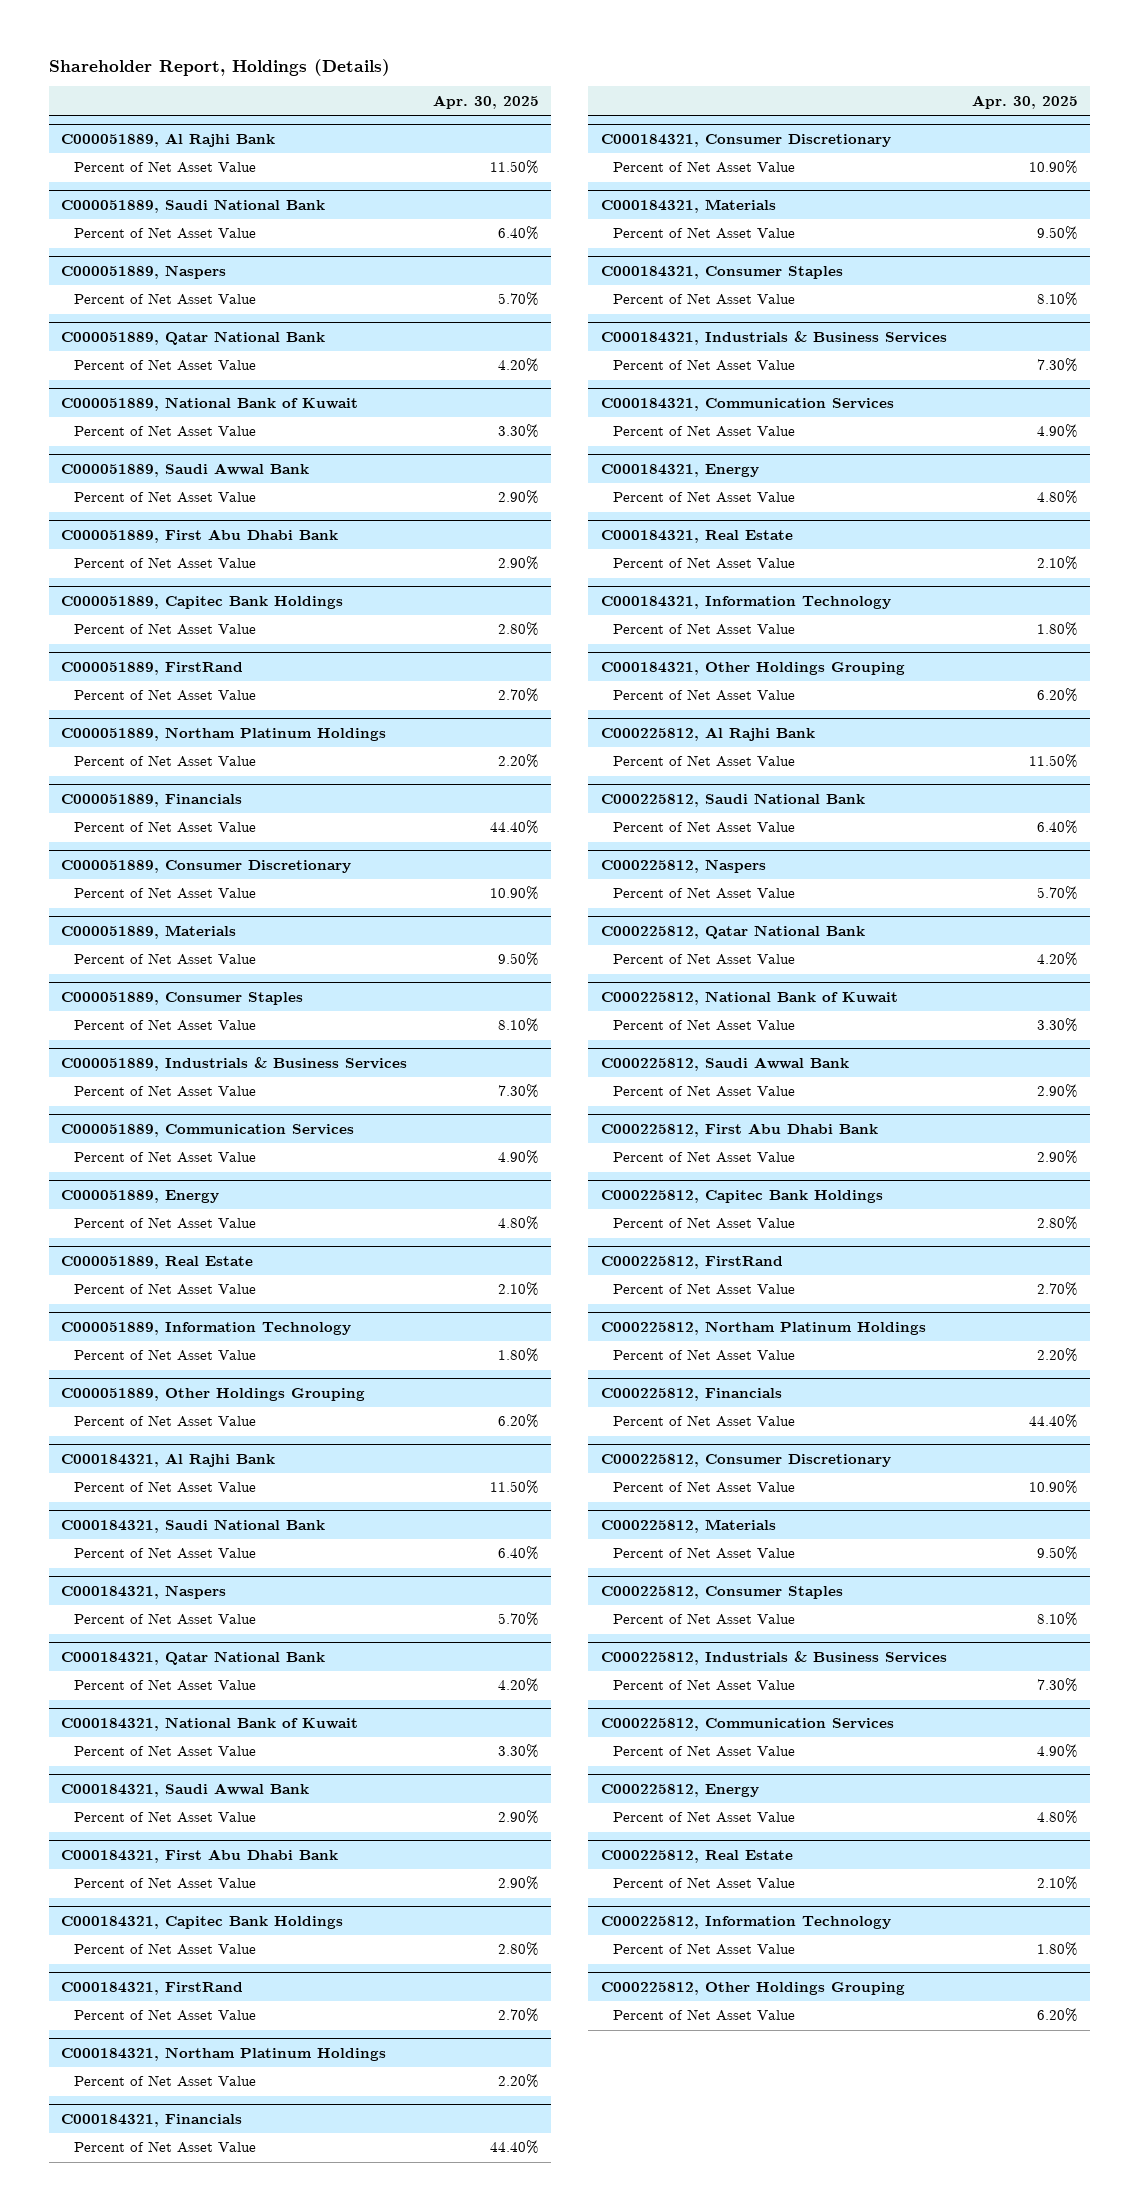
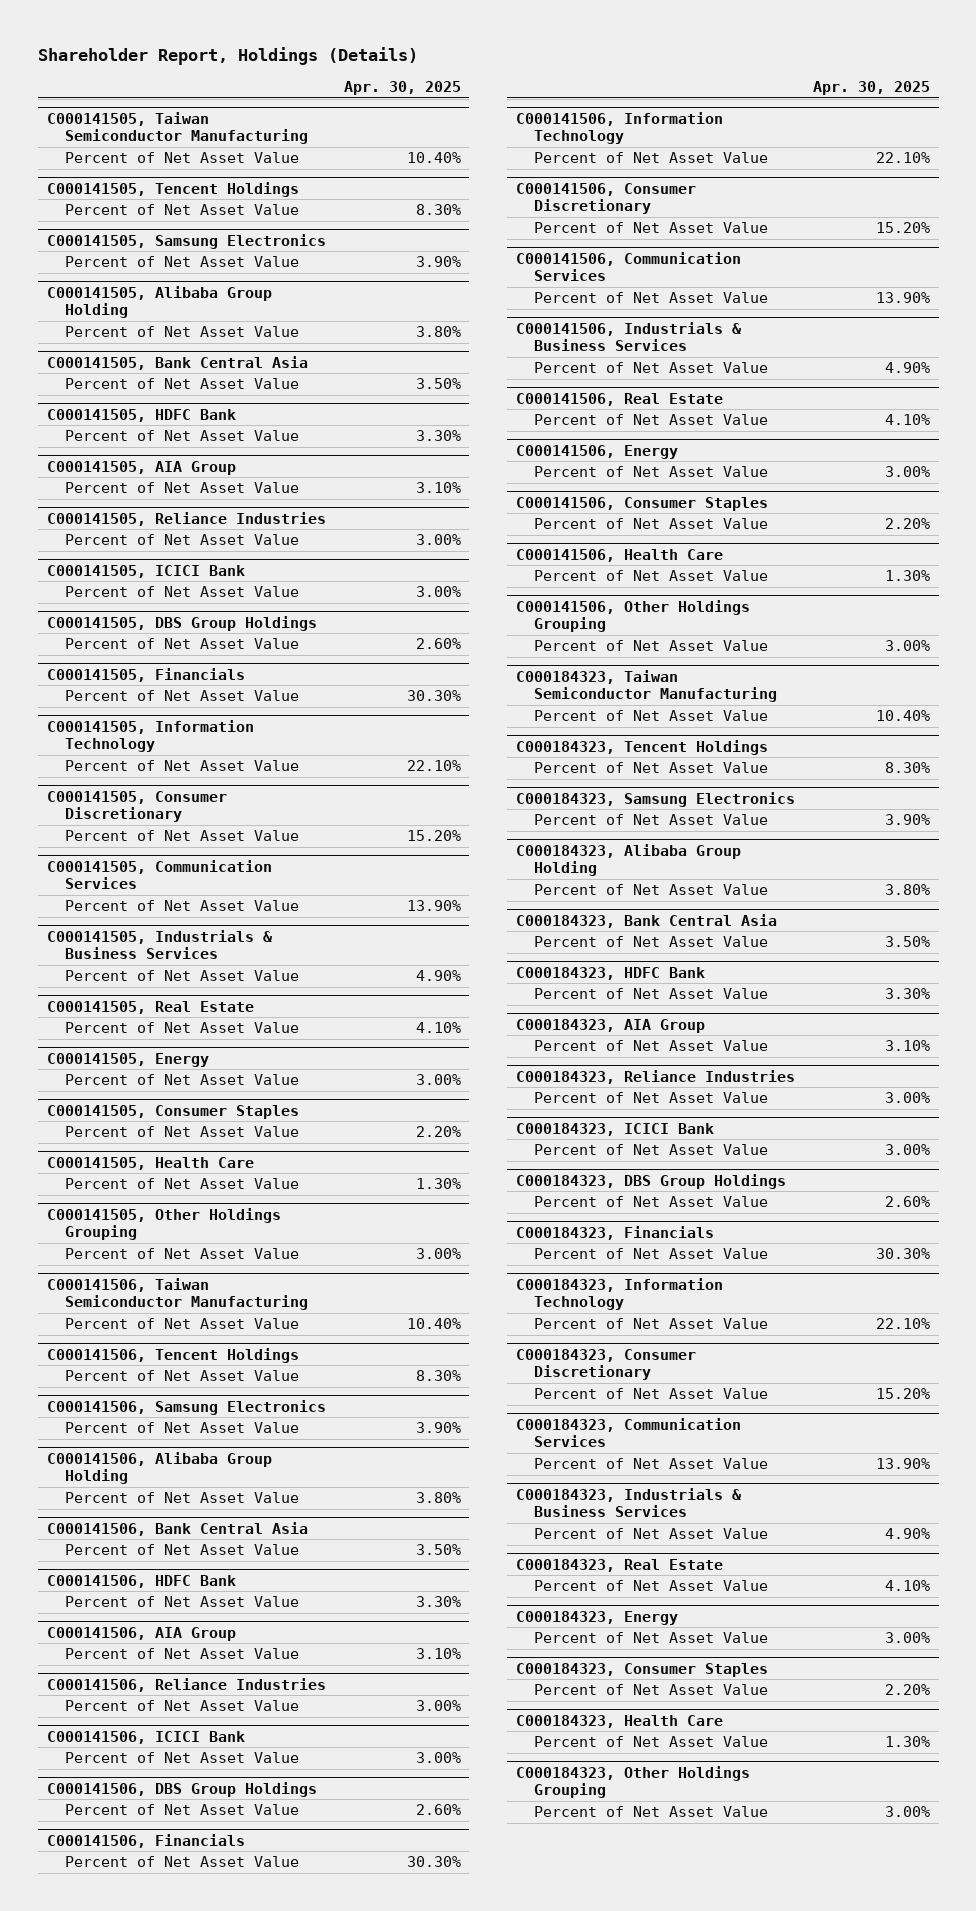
- C000051889, Al Rajhi Bank
- Percent of Net Asset Value | 11.50%
- C000051889, Saudi National Bank
- Percent of Net Asset Value | 6.40%
- C000051889, Naspers
- Percent of Net Asset Value | 5.70%
- C000051889, Qatar National Bank
- Percent of Net Asset Value | 4.20%
- C000051889, National Bank of Kuwait
+ C000141505, Taiwan Semiconductor Manufacturing
+ Percent of Net Asset Value | 10.40%
+ C000141505, Tencent Holdings
+ Percent of Net Asset Value | 8.30%
+ C000141505, Samsung Electronics
+ Percent of Net Asset Value | 3.90%
+ C000141505, Alibaba Group Holding
+ Percent of Net Asset Value | 3.80%
+ C000141505, Bank Central Asia
+ Percent of Net Asset Value | 3.50%
+ C000141505, HDFC Bank
- C000051889, Saudi Awwal Bank
- Percent of Net Asset Value | 2.90%
- C000051889, First Abu Dhabi Bank
- Percent of Net Asset Value | 2.90%
- C000051889, Capitec Bank Holdings
- Percent of Net Asset Value | 2.80%
- C000051889, FirstRand
- Percent of Net Asset Value | 2.70%
- C000051889, Northam Platinum Holdings
- Percent of Net Asset Value | 2.20%
- C000051889, Financials
- Percent of Net Asset Value | 44.40%
- C000051889, Consumer Discretionary
- Percent of Net Asset Value | 10.90%
- C000051889, Materials
- Percent of Net Asset Value | 9.50%
- C000051889, Consumer Staples
- Percent of Net Asset Value | 8.10%
- C000051889, Industrials & Business Services
- Percent of Net Asset Value | 7.30%
- C000051889, Communication Services
+ C000141505, AIA Group
+ Percent of Net Asset Value | 3.10%
+ C000141505, Reliance Industries
+ Percent of Net Asset Value | 3.00%
+ C000141505, ICICI Bank
+ Percent of Net Asset Value | 3.00%
+ C000141505, DBS Group Holdings
+ Percent of Net Asset Value | 2.60%
+ C000141505, Financials
+ Percent of Net Asset Value | 30.30%
+ C000141505, Information Technology
+ Percent of Net Asset Value | 22.10%
+ C000141505, Consumer Discretionary
+ Percent of Net Asset Value | 15.20%
+ C000141505, Communication Services
+ Percent of Net Asset Value | 13.90%
+ C000141505, Industrials & Business Services
- C000051889, Energy
- Percent of Net Asset Value | 4.80%
- C000051889, Real Estate
- Percent of Net Asset Value | 2.10%
- C000051889, Information Technology
- Percent of Net Asset Value | 1.80%
- C000051889, Other Holdings Grouping
- Percent of Net Asset Value | 6.20%
- C000184321, Al Rajhi Bank
- Percent of Net Asset Value | 11.50%
- C000184321, Saudi National Bank
- Percent of Net Asset Value | 6.40%
- C000184321, Naspers
- Percent of Net Asset Value | 5.70%
- C000184321, Qatar National Bank
- Percent of Net Asset Value | 4.20%
- C000184321, National Bank of Kuwait
- Percent of Net Asset Value | 3.30%
- C000184321, Saudi Awwal Bank
- Percent of Net Asset Value | 2.90%
- C000184321, First Abu Dhabi Bank
- Percent of Net Asset Value | 2.90%
- C000184321, Capitec Bank Holdings
- Percent of Net Asset Value | 2.80%
- C000184321, FirstRand
- Percent of Net Asset Value | 2.70%
- C000184321, Northam Platinum Holdings
+ C000141505, Real Estate
+ Percent of Net Asset Value | 4.10%
+ C000141505, Energy
+ Percent of Net Asset Value | 3.00%
+ C000141505, Consumer Staples
- C000184321, Financials
- Percent of Net Asset Value | 44.40%
- C000184321, Consumer Discretionary
- Percent of Net Asset Value | 10.90%
- C000184321, Materials
- Percent of Net Asset Value | 9.50%
- C000184321, Consumer Staples
- Percent of Net Asset Value | 8.10%
- C000184321, Industrials & Business Services
- Percent of Net Asset Value | 7.30%
- C000184321, Communication Services
- Percent of Net Asset Value | 4.90%
- C000184321, Energy
- Percent of Net Asset Value | 4.80%
- C000184321, Real Estate
- Percent of Net Asset Value | 2.10%
- C000184321, Information Technology
- Percent of Net Asset Value | 1.80%
- C000184321, Other Holdings Grouping
- Percent of Net Asset Value | 6.20%
- C000225812, Al Rajhi Bank
- Percent of Net Asset Value | 11.50%
- C000225812, Saudi National Bank
- Percent of Net Asset Value | 6.40%
- C000225812, Naspers
- Percent of Net Asset Value | 5.70%
- C000225812, Qatar National Bank
- Percent of Net Asset Value | 4.20%
- C000225812, National Bank of Kuwait
+ C000141505, Health Care
+ Percent of Net Asset Value | 1.30%
+ C000141505, Other Holdings Grouping
+ Percent of Net Asset Value | 3.00%
+ C000141506, Taiwan Semiconductor Manufacturing
+ Percent of Net Asset Value | 10.40%
+ C000141506, Tencent Holdings
+ Percent of Net Asset Value | 8.30%
+ C000141506, Samsung Electronics
+ Percent of Net Asset Value | 3.90%
+ C000141506, Alibaba Group Holding
+ Percent of Net Asset Value | 3.80%
+ C000141506, Bank Central Asia
+ Percent of Net Asset Value | 3.50%
+ C000141506, HDFC Bank
- C000225812, Saudi Awwal Bank
- Percent of Net Asset Value | 2.90%
- C000225812, First Abu Dhabi Bank
- Percent of Net Asset Value | 2.90%
- C000225812, Capitec Bank Holdings
- Percent of Net Asset Value | 2.80%
- C000225812, FirstRand
- Percent of Net Asset Value | 2.70%
- C000225812, Northam Platinum Holdings
+ C000141506, AIA Group
+ Percent of Net Asset Value | 3.10%
+ C000141506, Reliance Industries
+ Percent of Net Asset Value | 3.00%
+ C000141506, ICICI Bank
+ Percent of Net Asset Value | 3.00%
+ C000141506, DBS Group Holdings
+ Percent of Net Asset Value | 2.60%
+ C000141506, Financials
+ Percent of Net Asset Value | 30.30%
+ C000141506, Information Technology
+ Percent of Net Asset Value | 22.10%
+ C000141506, Consumer Discretionary
+ Percent of Net Asset Value | 15.20%
+ C000141506, Communication Services
+ Percent of Net Asset Value | 13.90%
+ C000141506, Industrials & Business Services
+ Percent of Net Asset Value | 4.90%
+ C000141506, Real Estate
+ Percent of Net Asset Value | 4.10%
+ C000141506, Energy
+ Percent of Net Asset Value | 3.00%
+ C000141506, Consumer Staples
- C000225812, Financials
- Percent of Net Asset Value | 44.40%
- C000225812, Consumer Discretionary
- Percent of Net Asset Value | 10.90%
- C000225812, Materials
- Percent of Net Asset Value | 9.50%
- C000225812, Consumer Staples
- Percent of Net Asset Value | 8.10%
- C000225812, Industrials & Business Services
- Percent of Net Asset Value | 7.30%
- C000225812, Communication Services
+ C000141506, Health Care
+ Percent of Net Asset Value | 1.30%
+ C000141506, Other Holdings Grouping
+ Percent of Net Asset Value | 3.00%
+ C000184323, Taiwan Semiconductor Manufacturing
+ Percent of Net Asset Value | 10.40%
+ C000184323, Tencent Holdings
+ Percent of Net Asset Value | 8.30%
+ C000184323, Samsung Electronics
+ Percent of Net Asset Value | 3.90%
+ C000184323, Alibaba Group Holding
+ Percent of Net Asset Value | 3.80%
+ C000184323, Bank Central Asia
+ Percent of Net Asset Value | 3.50%
+ C000184323, HDFC Bank
+ Percent of Net Asset Value | 3.30%
+ C000184323, AIA Group
+ Percent of Net Asset Value | 3.10%
+ C000184323, Reliance Industries
+ Percent of Net Asset Value | 3.00%
+ C000184323, ICICI Bank
+ Percent of Net Asset Value | 3.00%
+ C000184323, DBS Group Holdings
+ Percent of Net Asset Value | 2.60%
+ C000184323, Financials
+ Percent of Net Asset Value | 30.30%
+ C000184323, Information Technology
+ Percent of Net Asset Value | 22.10%
+ C000184323, Consumer Discretionary
+ Percent of Net Asset Value | 15.20%
+ C000184323, Communication Services
+ Percent of Net Asset Value | 13.90%
+ C000184323, Industrials & Business Services
- C000225812, Energy
- Percent of Net Asset Value | 4.80%
- C000225812, Real Estate
- Percent of Net Asset Value | 2.10%
- C000225812, Information Technology
- Percent of Net Asset Value | 1.80%
- C000225812, Other Holdings Grouping
- Percent of Net Asset Value | 6.20%
+ C000184323, Real Estate
+ Percent of Net Asset Value | 4.10%
+ C000184323, Energy
+ Percent of Net Asset Value | 3.00%
+ C000184323, Consumer Staples
+ Percent of Net Asset Value | 2.20%
+ C000184323, Health Care
+ Percent of Net Asset Value | 1.30%
+ C000184323, Other Holdings Grouping
+ Percent of Net Asset Value | 3.00%

